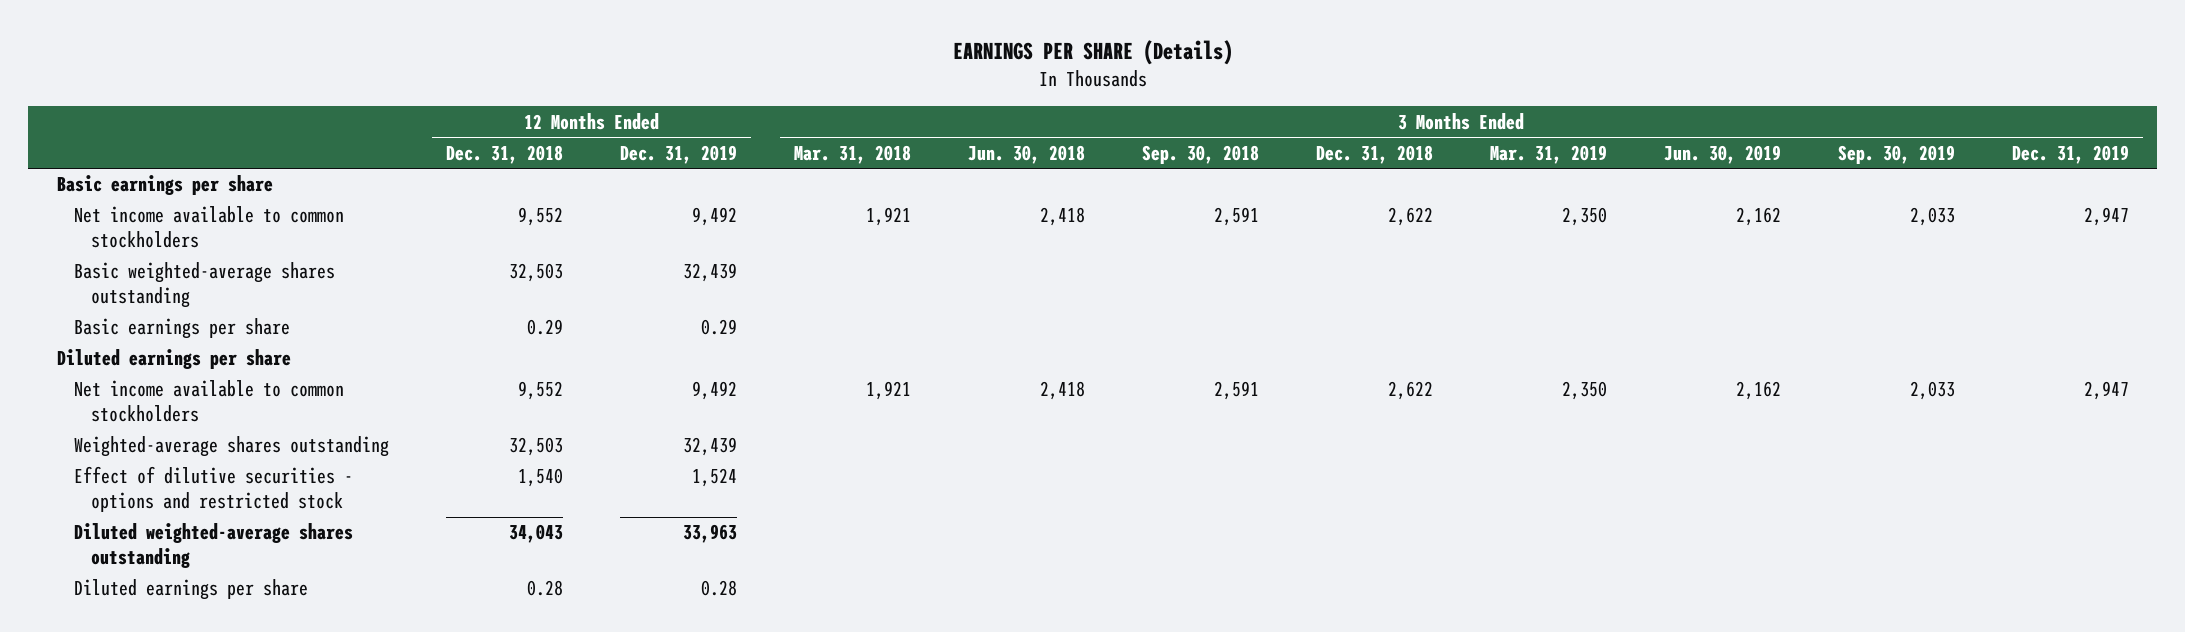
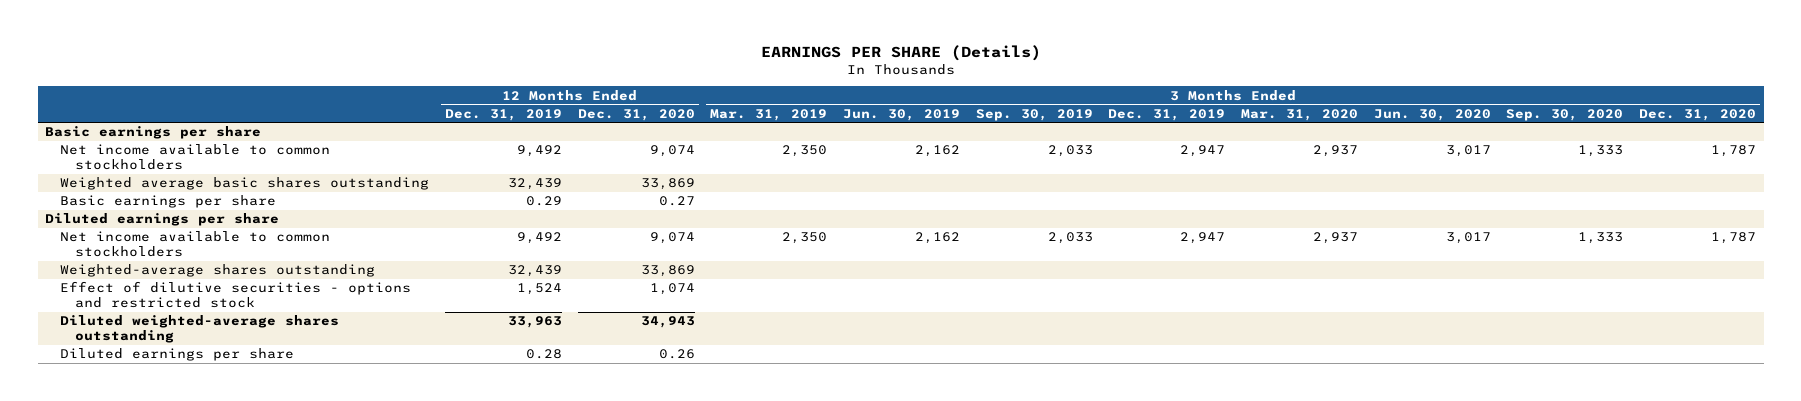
- | 12 Months Ended Dec. 31, 2018 | 12 Months Ended Dec. 31, 2019 | 3 Months Ended Mar. 31, 2018 | 3 Months Ended Jun. 30, 2018 | 3 Months Ended Sep. 30, 2018 | 3 Months Ended Dec. 31, 2018 | 3 Months Ended Mar. 31, 2019 | 3 Months Ended Jun. 30, 2019 | 3 Months Ended Sep. 30, 2019 | 3 Months Ended Dec. 31, 2019
+ | 12 Months Ended Dec. 31, 2019 | 12 Months Ended Dec. 31, 2020 | 3 Months Ended Mar. 31, 2019 | 3 Months Ended Jun. 30, 2019 | 3 Months Ended Sep. 30, 2019 | 3 Months Ended Dec. 31, 2019 | 3 Months Ended Mar. 31, 2020 | 3 Months Ended Jun. 30, 2020 | 3 Months Ended Sep. 30, 2020 | 3 Months Ended Dec. 31, 2020
- Basic weighted-average shares outstanding | 32,503 | 32,439 | | | | | | | |
+ Weighted average basic shares outstanding | 32,439 | 33,869 | | | | | | | |

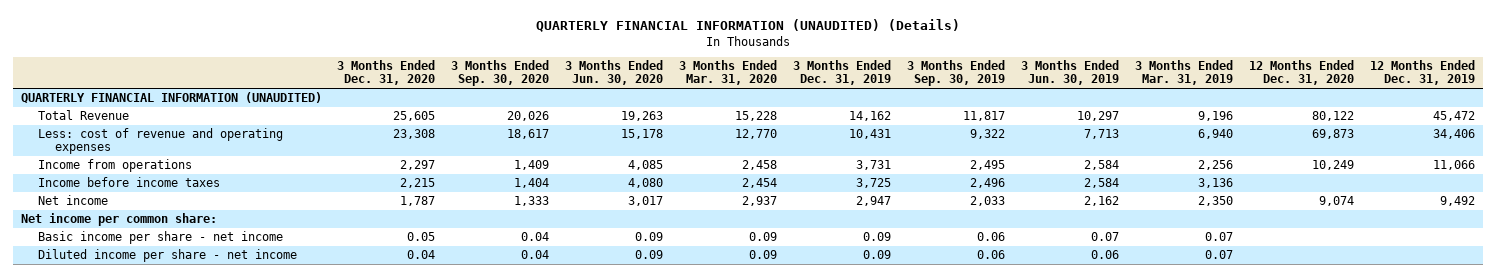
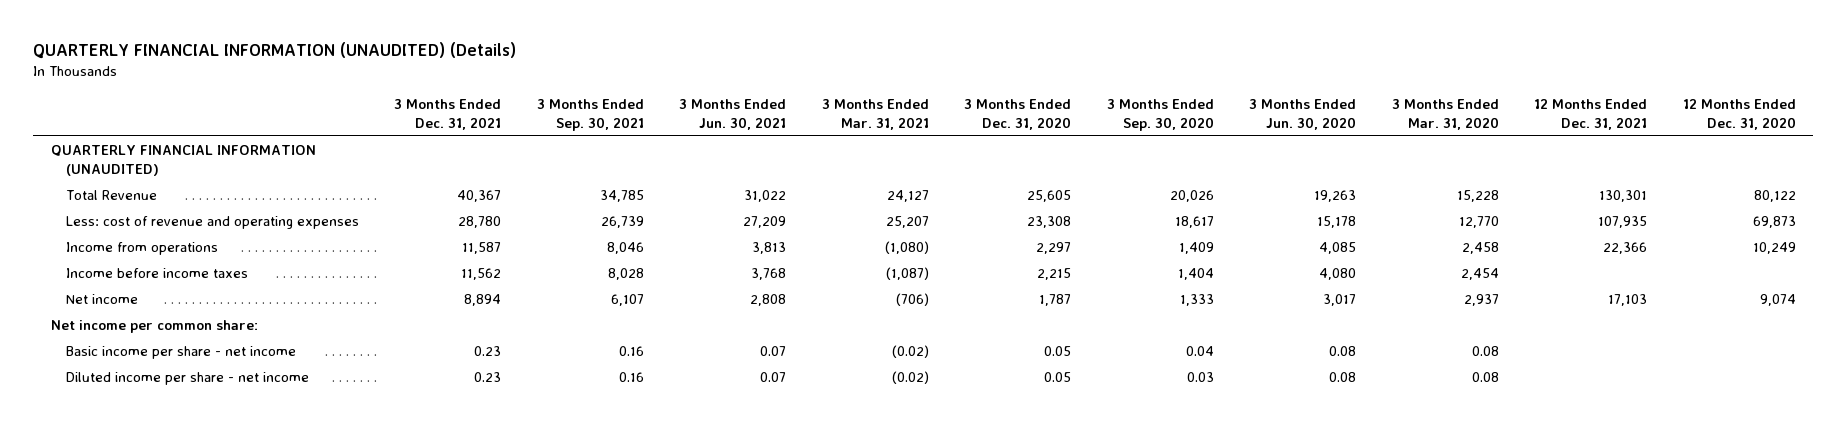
- | 3 Months Ended Dec. 31, 2020 | 3 Months Ended Sep. 30, 2020 | 3 Months Ended Jun. 30, 2020 | 3 Months Ended Mar. 31, 2020 | 3 Months Ended Dec. 31, 2019 | 3 Months Ended Sep. 30, 2019 | 3 Months Ended Jun. 30, 2019 | 3 Months Ended Mar. 31, 2019 | 12 Months Ended Dec. 31, 2020 | 12 Months Ended Dec. 31, 2019
+ | 3 Months Ended Dec. 31, 2021 | 3 Months Ended Sep. 30, 2021 | 3 Months Ended Jun. 30, 2021 | 3 Months Ended Mar. 31, 2021 | 3 Months Ended Dec. 31, 2020 | 3 Months Ended Sep. 30, 2020 | 3 Months Ended Jun. 30, 2020 | 3 Months Ended Mar. 31, 2020 | 12 Months Ended Dec. 31, 2021 | 12 Months Ended Dec. 31, 2020
- Basic income per share - net income | 0.05 | 0.04 | 0.09 | 0.09 | 0.09 | 0.06 | 0.07 | 0.07 | |
- Diluted income per share - net income | 0.04 | 0.04 | 0.09 | 0.09 | 0.09 | 0.06 | 0.06 | 0.07 | |
+ Basic income per share - net income | 0.23 | 0.16 | 0.07 | (0.02) | 0.05 | 0.04 | 0.08 | 0.08 | |
+ Diluted income per share - net income | 0.23 | 0.16 | 0.07 | (0.02) | 0.05 | 0.03 | 0.08 | 0.08 | |

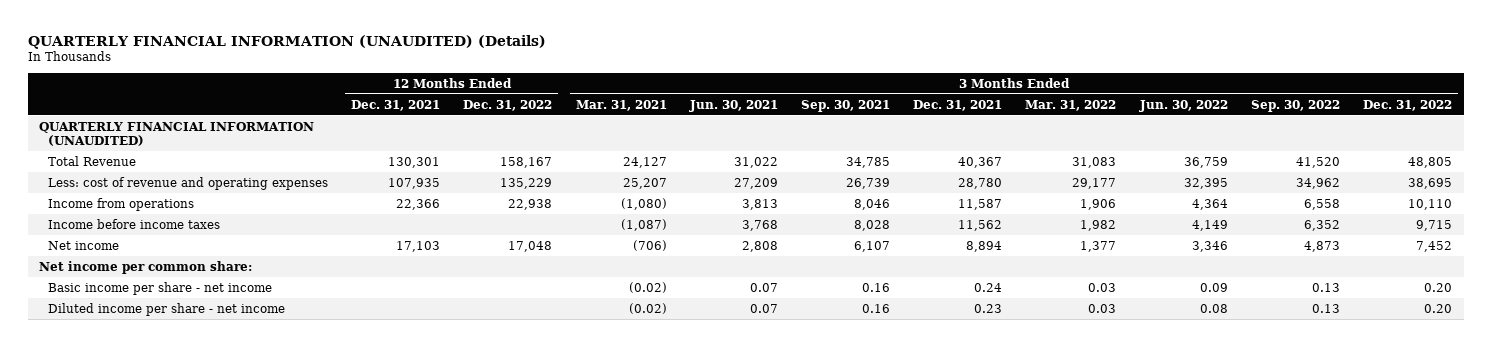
- | 3 Months Ended Dec. 31, 2021 | 3 Months Ended Sep. 30, 2021 | 3 Months Ended Jun. 30, 2021 | 3 Months Ended Mar. 31, 2021 | 3 Months Ended Dec. 31, 2020 | 3 Months Ended Sep. 30, 2020 | 3 Months Ended Jun. 30, 2020 | 3 Months Ended Mar. 31, 2020 | 12 Months Ended Dec. 31, 2021 | 12 Months Ended Dec. 31, 2020
+ | 12 Months Ended Dec. 31, 2021 | 12 Months Ended Dec. 31, 2022 | 3 Months Ended Mar. 31, 2021 | 3 Months Ended Jun. 30, 2021 | 3 Months Ended Sep. 30, 2021 | 3 Months Ended Dec. 31, 2021 | 3 Months Ended Mar. 31, 2022 | 3 Months Ended Jun. 30, 2022 | 3 Months Ended Sep. 30, 2022 | 3 Months Ended Dec. 31, 2022
- Basic income per share - net income | 0.23 | 0.16 | 0.07 | (0.02) | 0.05 | 0.04 | 0.08 | 0.08 | |
+ Basic income per share - net income | | | (0.02) | 0.07 | 0.16 | 0.24 | 0.03 | 0.09 | 0.13 | 0.20

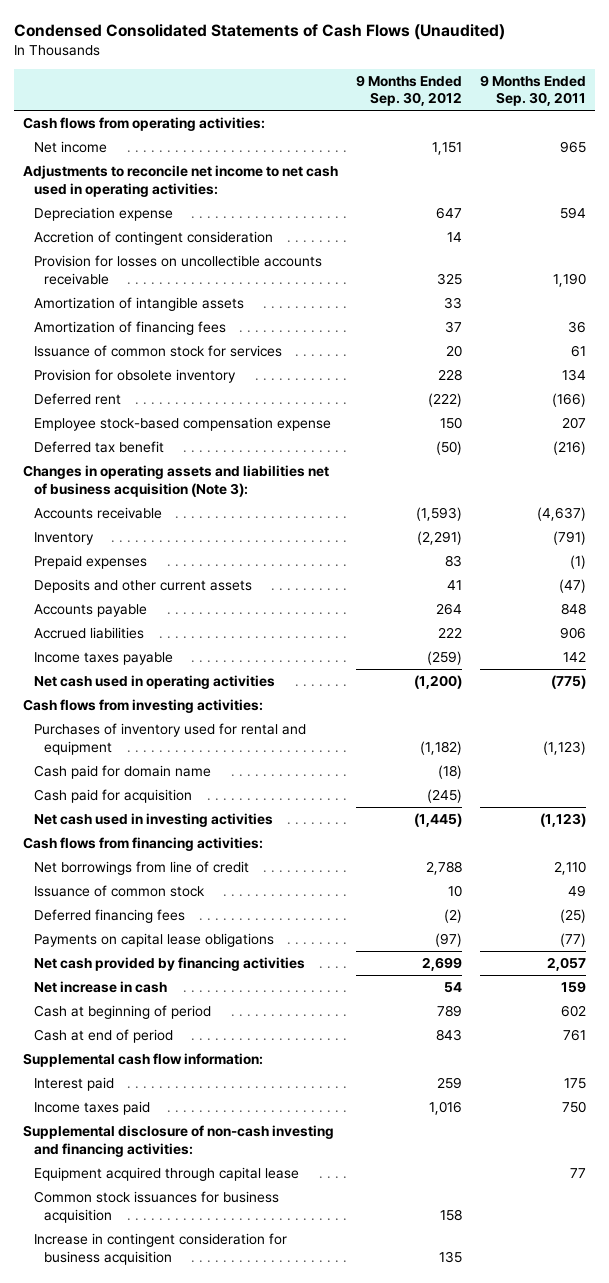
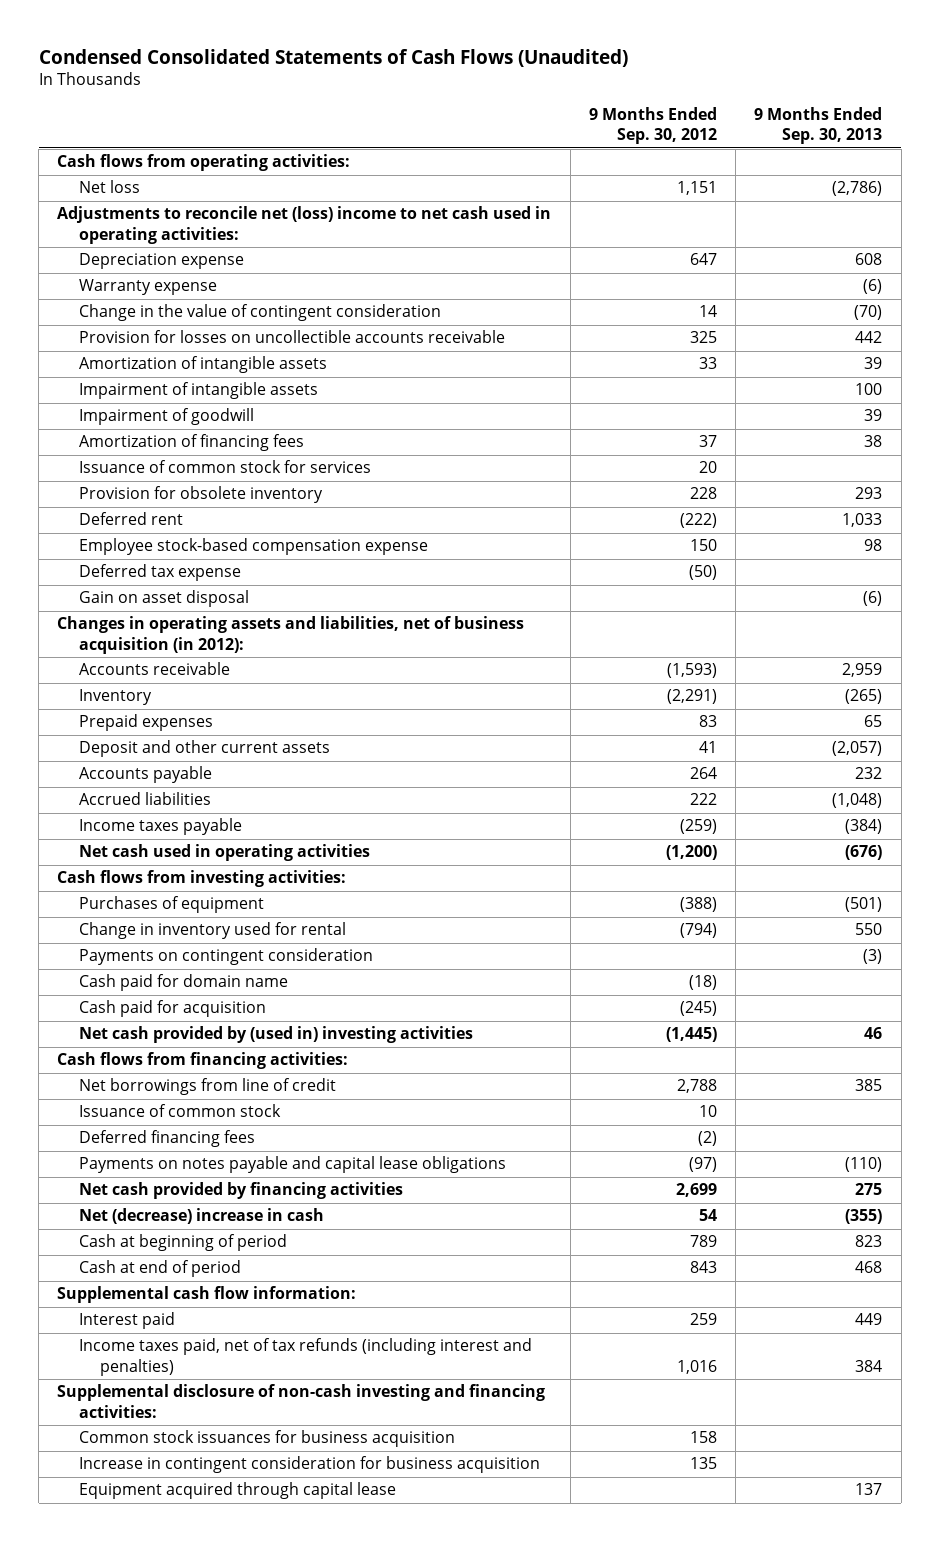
- | 9 Months Ended Sep. 30, 2012 | 9 Months Ended Sep. 30, 2011
+ | 9 Months Ended Sep. 30, 2012 | 9 Months Ended Sep. 30, 2013
- Net income | 1,151 | 965
- Adjustments to reconcile net income to net cash used in operating activities:
+ Net loss | 1,151 | (2,786)
+ Adjustments to reconcile net (loss) income to net cash used in operating activities:
- Accretion of contingent consideration | 14 |
+ Warranty expense | | (6)
+ Change in the value of contingent consideration | 14 | (70)
+ Impairment of intangible assets | | 100
+ Impairment of goodwill | | 39
- Deferred tax benefit | (50) | (216)
- Changes in operating assets and liabilities net of business acquisition (Note 3):
+ Deferred tax expense | (50) |
+ Gain on asset disposal | | (6)
+ Changes in operating assets and liabilities, net of business acquisition (in 2012):
- Deposits and other current assets | 41 | (47)
+ Deposit and other current assets | 41 | (2,057)
- Purchases of inventory used for rental and equipment | (1,182) | (1,123)
+ Purchases of equipment | (388) | (501)
+ Change in inventory used for rental | (794) | 550
+ Payments on contingent consideration | | (3)
- Net cash used in investing activities | (1,445) | (1,123)
+ Net cash provided by (used in) investing activities | (1,445) | 46
- Payments on capital lease obligations | (97) | (77)
+ Payments on notes payable and capital lease obligations | (97) | (110)
- Net increase in cash | 54 | 159
+ Net (decrease) increase in cash | 54 | (355)
- Income taxes paid | 1,016 | 750
+ Income taxes paid, net of tax refunds (including interest and penalties) | 1,016 | 384
moved down: Equipment acquired through capital lease | | 137

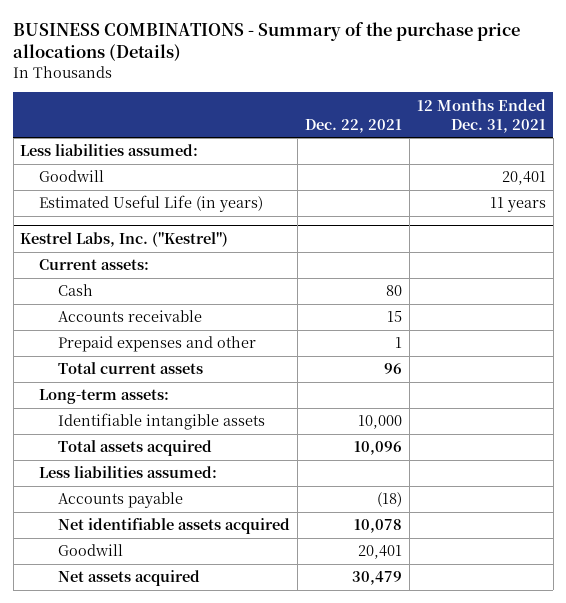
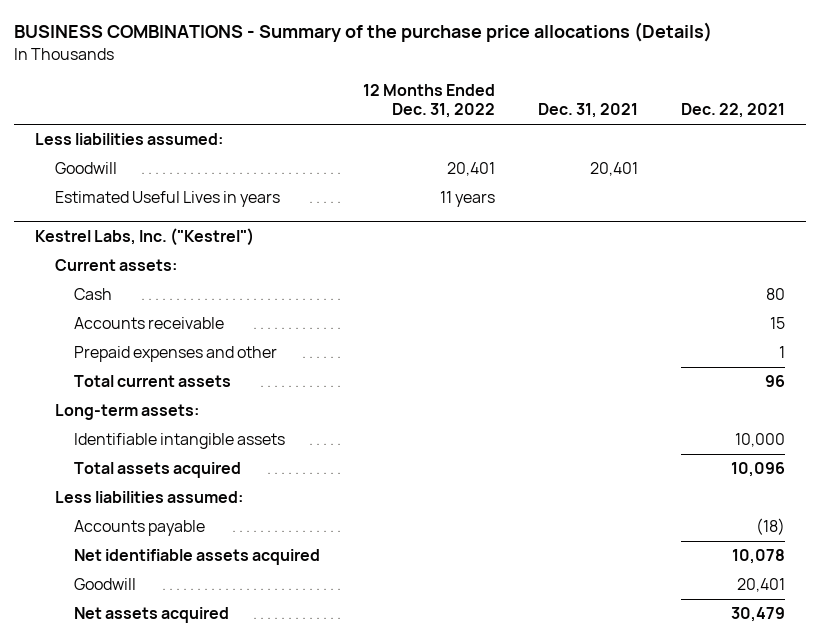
- | Dec. 22, 2021 | 12 Months Ended Dec. 31, 2021
+ | 12 Months Ended Dec. 31, 2022 | Dec. 31, 2021 | Dec. 22, 2021
- Estimated Useful Life (in years) | | 11 years
+ Estimated Useful Lives in years | 11 years | |

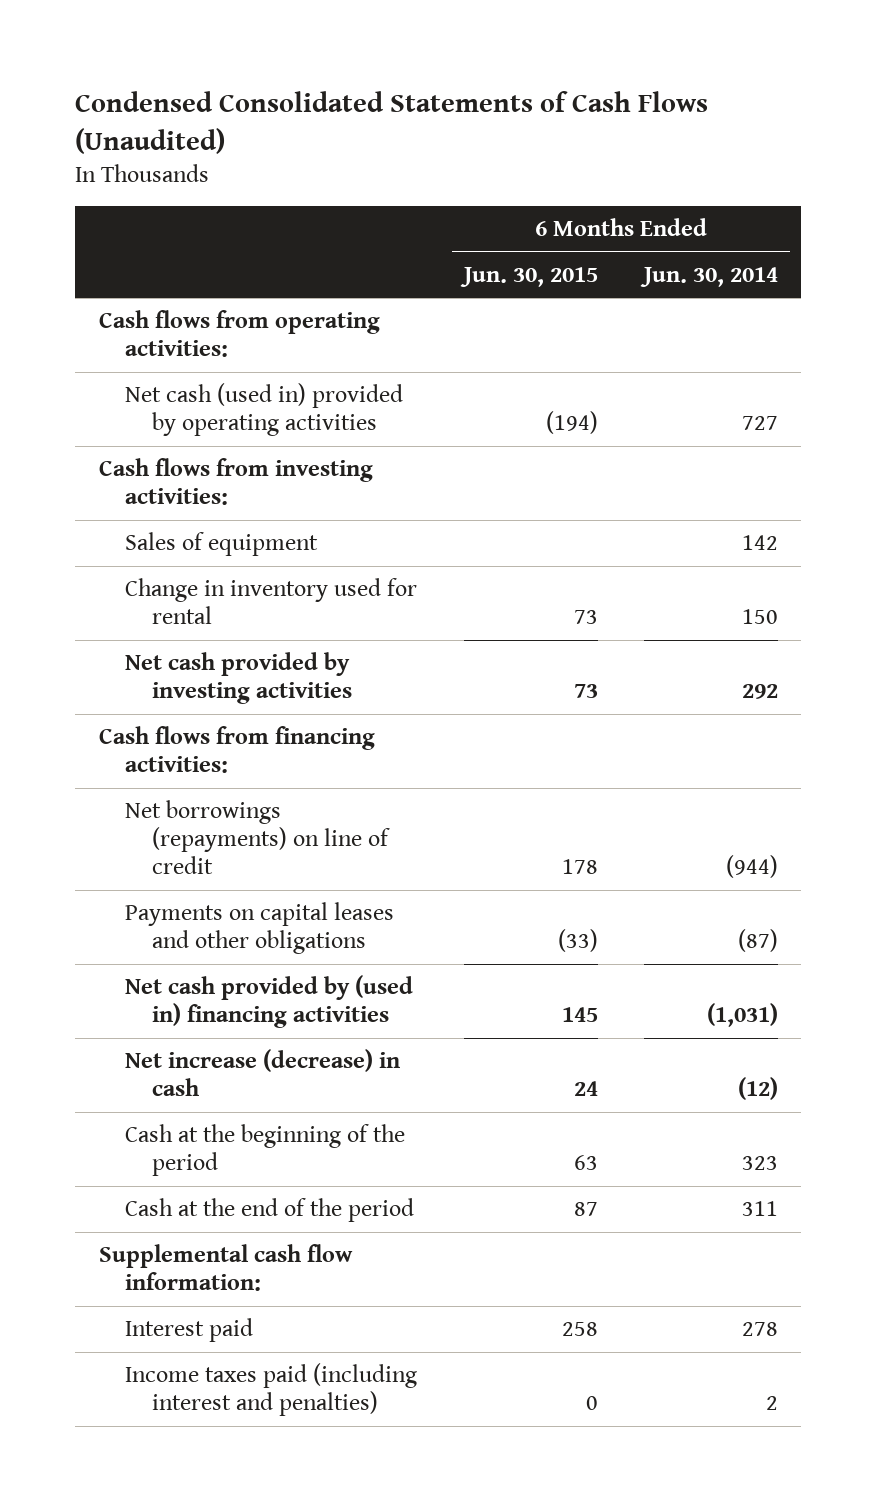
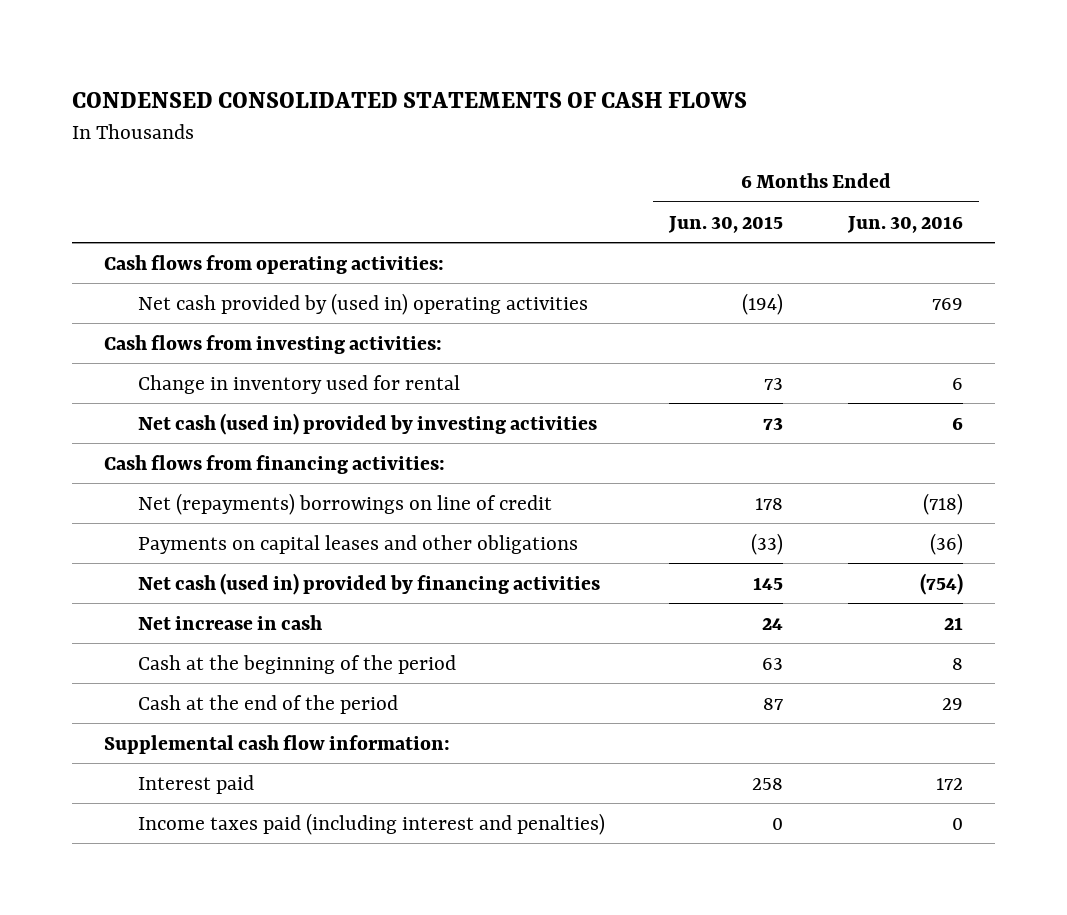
- Condensed Consolidated Statements of Cash Flows (Unaudited)
+ CONDENSED CONSOLIDATED STATEMENTS OF CASH FLOWS
- | 6 Months Ended Jun. 30, 2015 | 6 Months Ended Jun. 30, 2014
+ | 6 Months Ended Jun. 30, 2015 | 6 Months Ended Jun. 30, 2016
- Net cash (used in) provided by operating activities | (194) | 727
+ Net cash provided by (used in) operating activities | (194) | 769
- Sales of equipment | | 142
- Net cash provided by investing activities | 73 | 292
+ Net cash (used in) provided by investing activities | 73 | 6
- Net borrowings (repayments) on line of credit | 178 | (944)
+ Net (repayments) borrowings on line of credit | 178 | (718)
- Net cash provided by (used in) financing activities | 145 | (1,031)
- Net increase (decrease) in cash | 24 | (12)
+ Net cash (used in) provided by financing activities | 145 | (754)
+ Net increase in cash | 24 | 21

